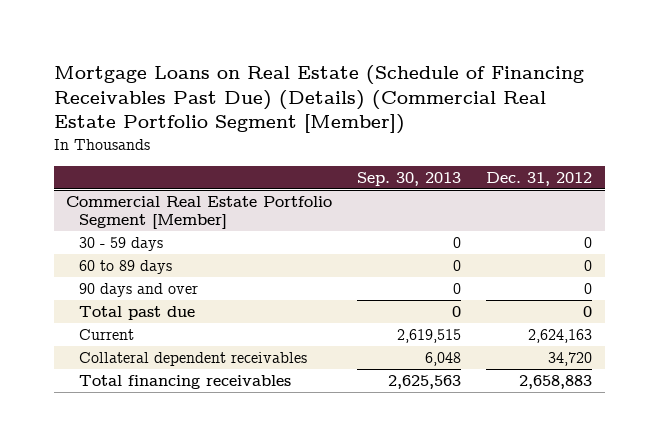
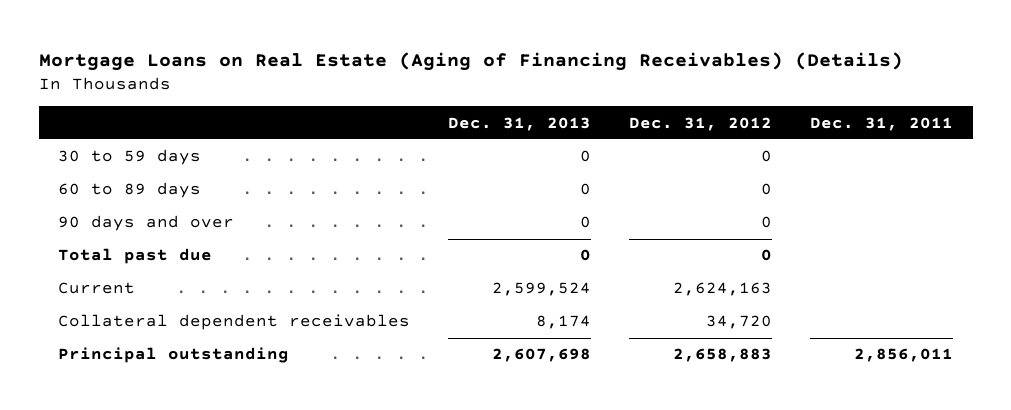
- Mortgage Loans on Real Estate (Schedule of Financing Receivables Past Due) (Details) (Commercial Real Estate Portfolio Segment [Member])
+ Mortgage Loans on Real Estate (Aging of Financing Receivables) (Details)
- | Sep. 30, 2013 | Dec. 31, 2012
+ | Dec. 31, 2013 | Dec. 31, 2012 | Dec. 31, 2011
- Commercial Real Estate Portfolio Segment [Member]
- 30 - 59 days | 0 | 0
+ 30 to 59 days | 0 | 0 |
- Total financing receivables | 2,625,563 | 2,658,883
+ Principal outstanding | 2,607,698 | 2,658,883 | 2,856,011

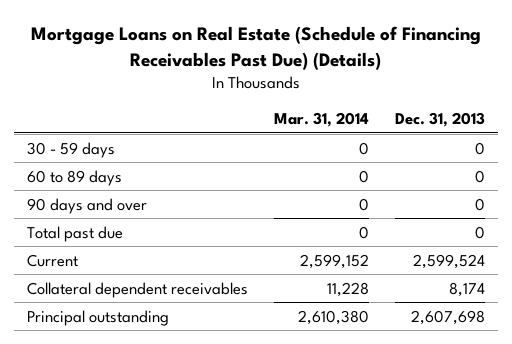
- Mortgage Loans on Real Estate (Aging of Financing Receivables) (Details)
+ Mortgage Loans on Real Estate (Schedule of Financing Receivables Past Due) (Details)
- | Dec. 31, 2013 | Dec. 31, 2012 | Dec. 31, 2011
+ | Mar. 31, 2014 | Dec. 31, 2013
- 30 to 59 days | 0 | 0 |
+ 30 - 59 days | 0 | 0

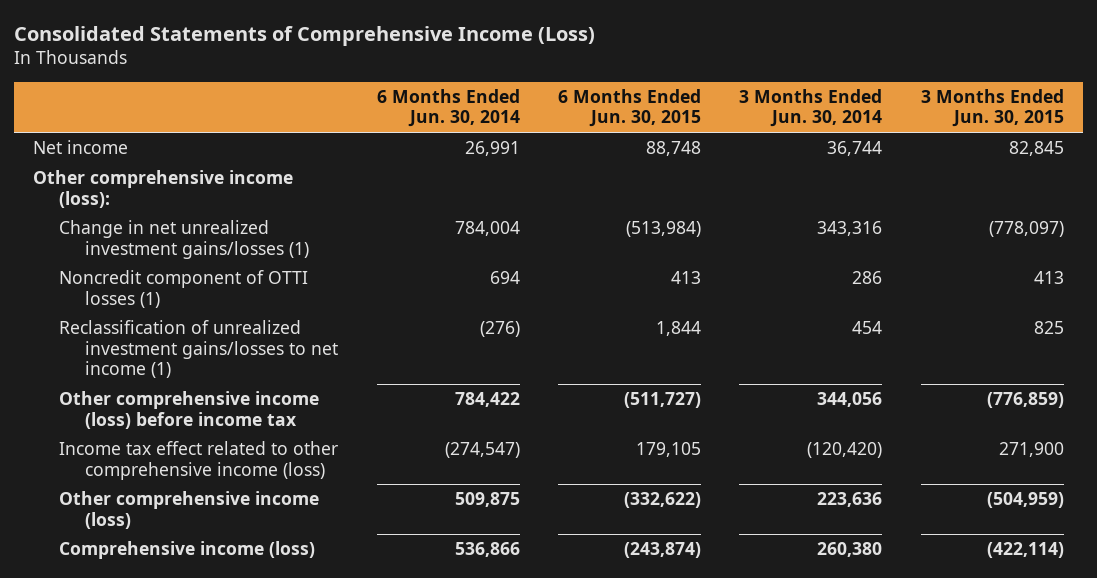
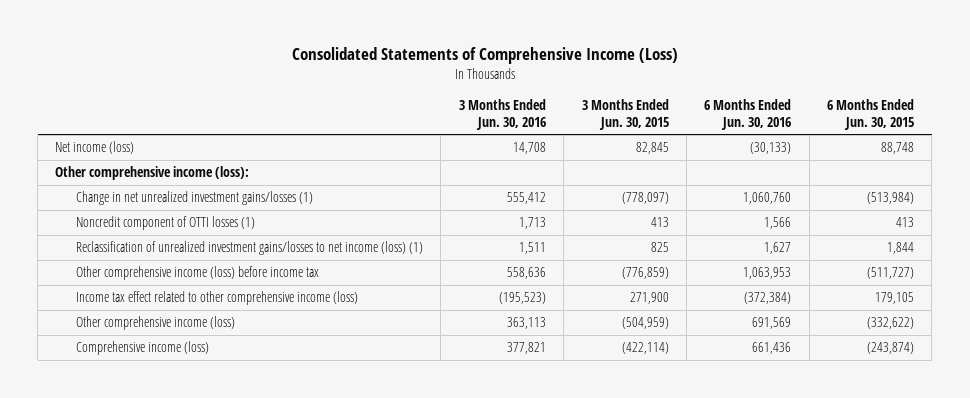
- | 6 Months Ended Jun. 30, 2014 | 6 Months Ended Jun. 30, 2015 | 3 Months Ended Jun. 30, 2014 | 3 Months Ended Jun. 30, 2015
+ | 3 Months Ended Jun. 30, 2016 | 3 Months Ended Jun. 30, 2015 | 6 Months Ended Jun. 30, 2016 | 6 Months Ended Jun. 30, 2015
- Net income | 26,991 | 88,748 | 36,744 | 82,845
+ Net income (loss) | 14,708 | 82,845 | (30,133) | 88,748
- Reclassification of unrealized investment gains/losses to net income (1) | (276) | 1,844 | 454 | 825
+ Reclassification of unrealized investment gains/losses to net income (loss) (1) | 1,511 | 825 | 1,627 | 1,844

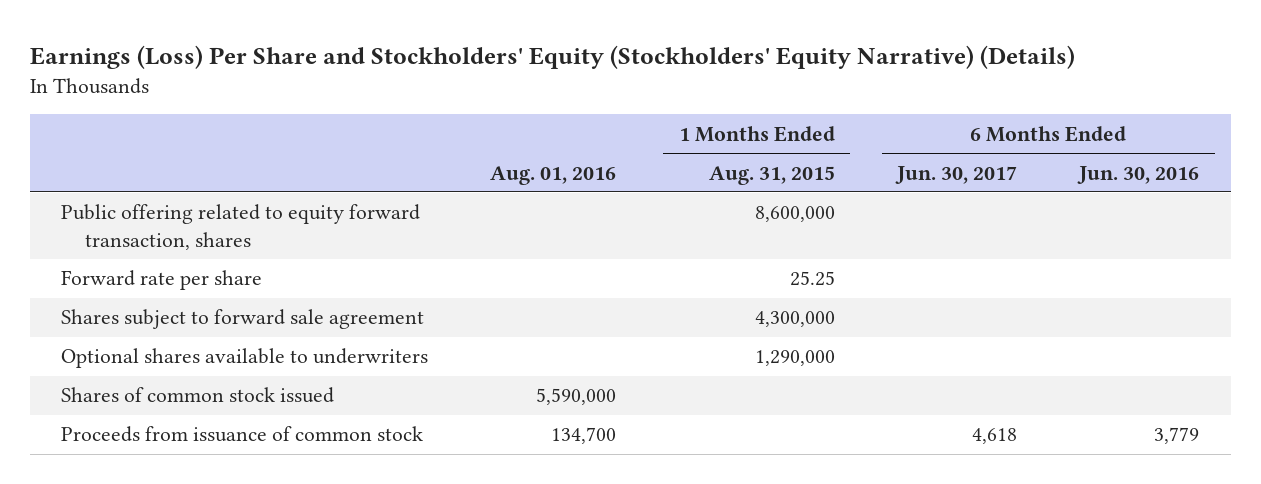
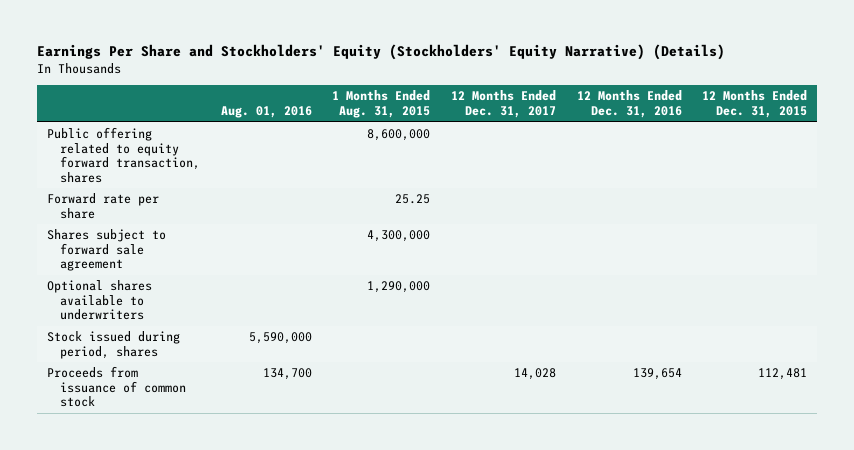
- Earnings (Loss) Per Share and Stockholders' Equity (Stockholders' Equity Narrative) (Details)
+ Earnings Per Share and Stockholders' Equity (Stockholders' Equity Narrative) (Details)
- | Aug. 01, 2016 | 1 Months Ended Aug. 31, 2015 | 6 Months Ended Jun. 30, 2017 | 6 Months Ended Jun. 30, 2016
+ | Aug. 01, 2016 | 1 Months Ended Aug. 31, 2015 | 12 Months Ended Dec. 31, 2017 | 12 Months Ended Dec. 31, 2016 | 12 Months Ended Dec. 31, 2015
- Shares of common stock issued | 5,590,000 | | |
+ Stock issued during period, shares | 5,590,000 | | | |

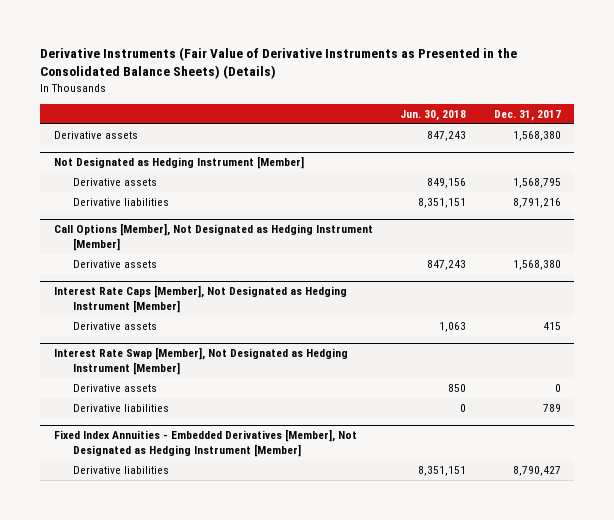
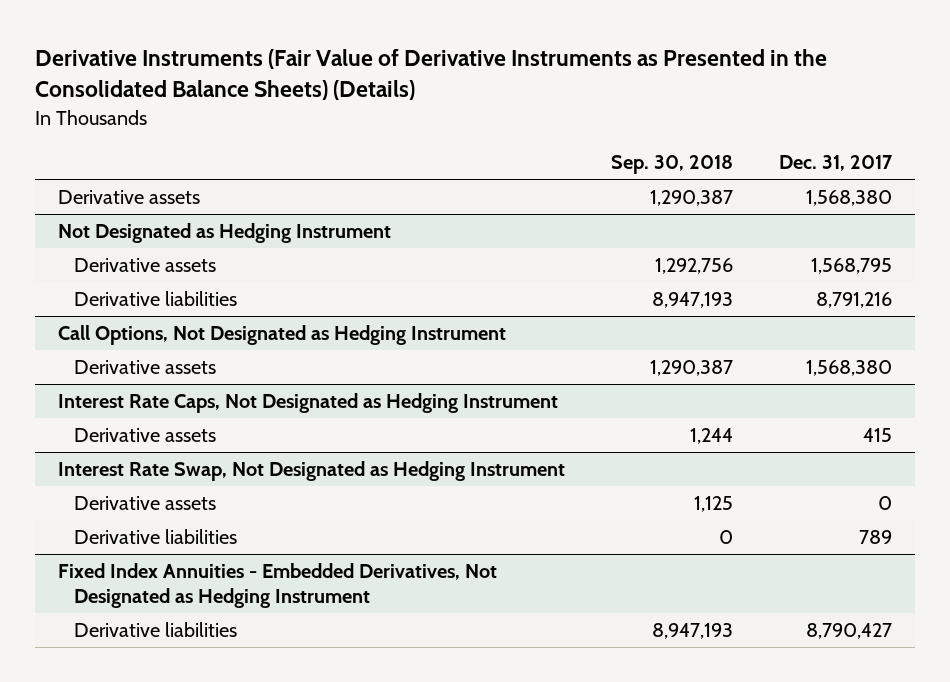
- | Jun. 30, 2018 | Dec. 31, 2017
+ | Sep. 30, 2018 | Dec. 31, 2017
- Not Designated as Hedging Instrument [Member]
+ Not Designated as Hedging Instrument
- Call Options [Member], Not Designated as Hedging Instrument [Member]
+ Call Options, Not Designated as Hedging Instrument
- Interest Rate Caps [Member], Not Designated as Hedging Instrument [Member]
+ Interest Rate Caps, Not Designated as Hedging Instrument
- Interest Rate Swap [Member], Not Designated as Hedging Instrument [Member]
+ Interest Rate Swap, Not Designated as Hedging Instrument
- Fixed Index Annuities - Embedded Derivatives [Member], Not Designated as Hedging Instrument [Member]
+ Fixed Index Annuities - Embedded Derivatives, Not Designated as Hedging Instrument

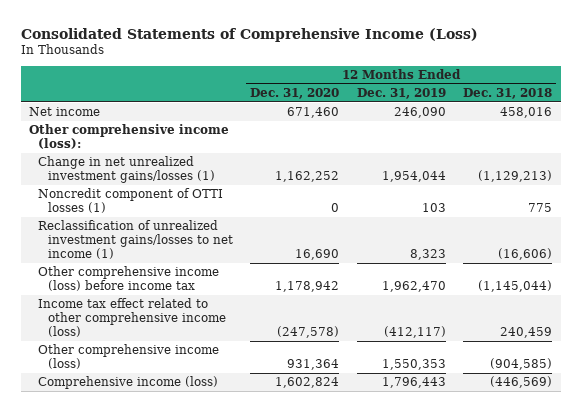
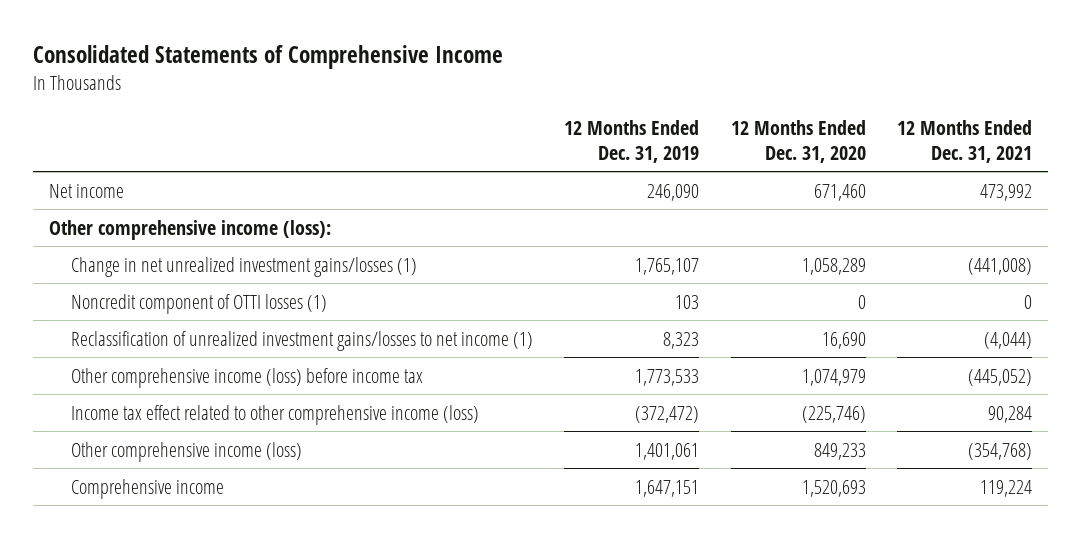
- Consolidated Statements of Comprehensive Income (Loss)
+ Consolidated Statements of Comprehensive Income
- | 12 Months Ended Dec. 31, 2020 | 12 Months Ended Dec. 31, 2019 | 12 Months Ended Dec. 31, 2018
+ | 12 Months Ended Dec. 31, 2019 | 12 Months Ended Dec. 31, 2020 | 12 Months Ended Dec. 31, 2021
- Change in net unrealized investment gains/losses (1) | 1,162,252 | 1,954,044 | (1,129,213)
+ Change in net unrealized investment gains/losses (1) | 1,765,107 | 1,058,289 | (441,008)
- Other comprehensive income (loss) before income tax | 1,178,942 | 1,962,470 | (1,145,044)
- Income tax effect related to other comprehensive income (loss) | (247,578) | (412,117) | 240,459
- Other comprehensive income (loss) | 931,364 | 1,550,353 | (904,585)
- Comprehensive income (loss) | 1,602,824 | 1,796,443 | (446,569)
+ Other comprehensive income (loss) before income tax | 1,773,533 | 1,074,979 | (445,052)
+ Income tax effect related to other comprehensive income (loss) | (372,472) | (225,746) | 90,284
+ Other comprehensive income (loss) | 1,401,061 | 849,233 | (354,768)
+ Comprehensive income | 1,647,151 | 1,520,693 | 119,224

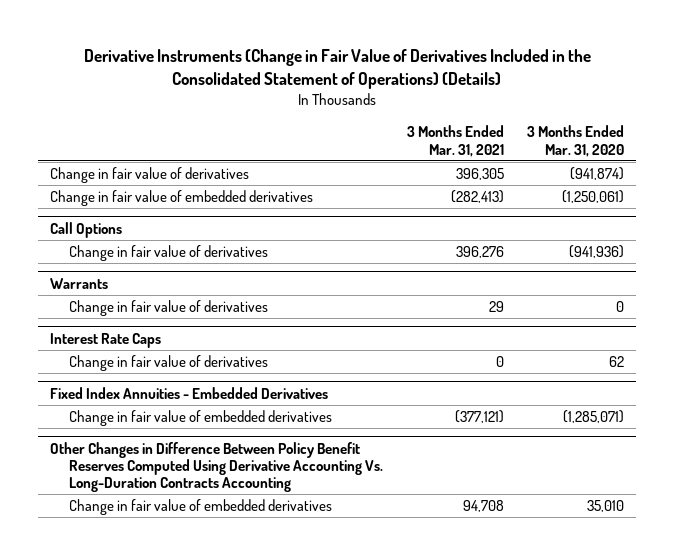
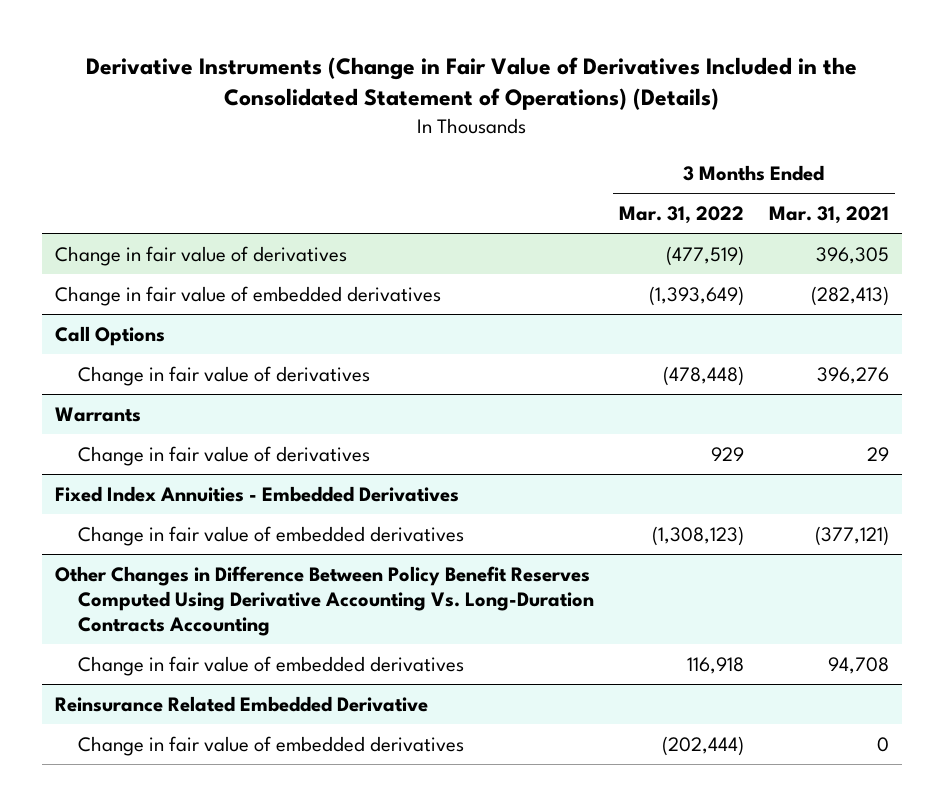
- | 3 Months Ended Mar. 31, 2021 | 3 Months Ended Mar. 31, 2020
+ | 3 Months Ended Mar. 31, 2022 | 3 Months Ended Mar. 31, 2021
- Interest Rate Caps
- Change in fair value of derivatives | 0 | 62
+ Reinsurance Related Embedded Derivative
+ Change in fair value of embedded derivatives | (202,444) | 0

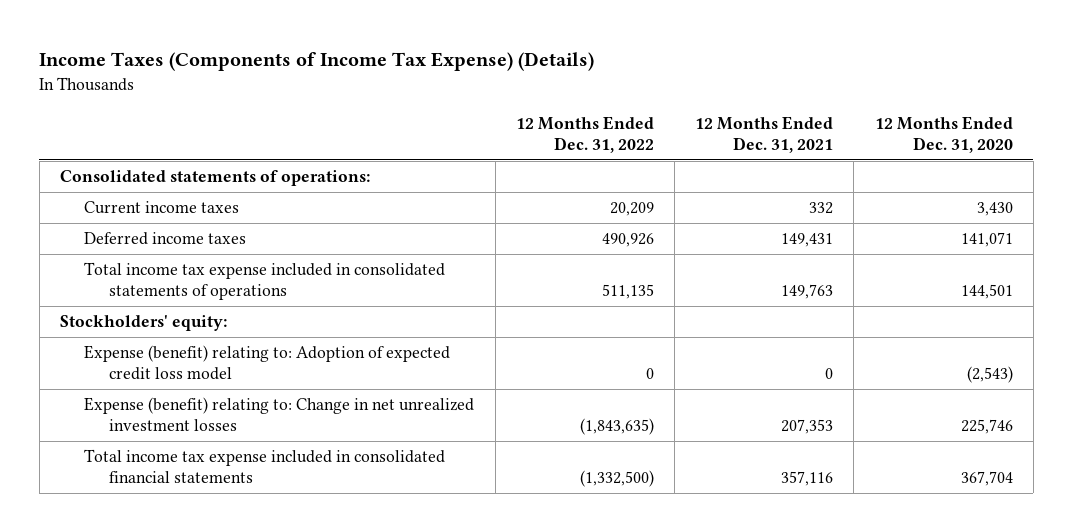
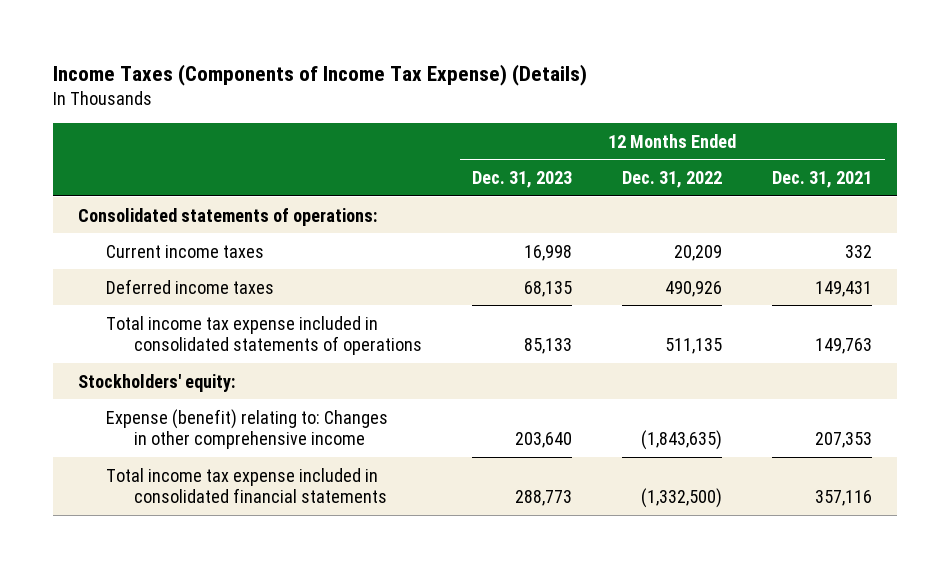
- | 12 Months Ended Dec. 31, 2022 | 12 Months Ended Dec. 31, 2021 | 12 Months Ended Dec. 31, 2020
+ | 12 Months Ended Dec. 31, 2023 | 12 Months Ended Dec. 31, 2022 | 12 Months Ended Dec. 31, 2021
- Expense (benefit) relating to: Adoption of expected credit loss model | 0 | 0 | (2,543)
- Expense (benefit) relating to: Change in net unrealized investment losses | (1,843,635) | 207,353 | 225,746
+ Expense (benefit) relating to: Changes in other comprehensive income | 203,640 | (1,843,635) | 207,353

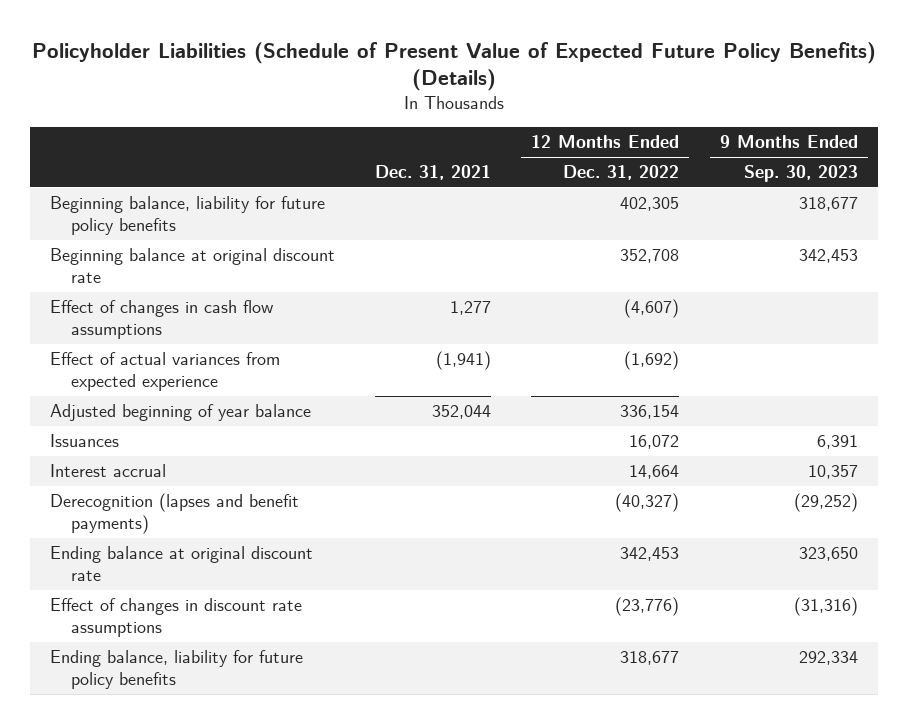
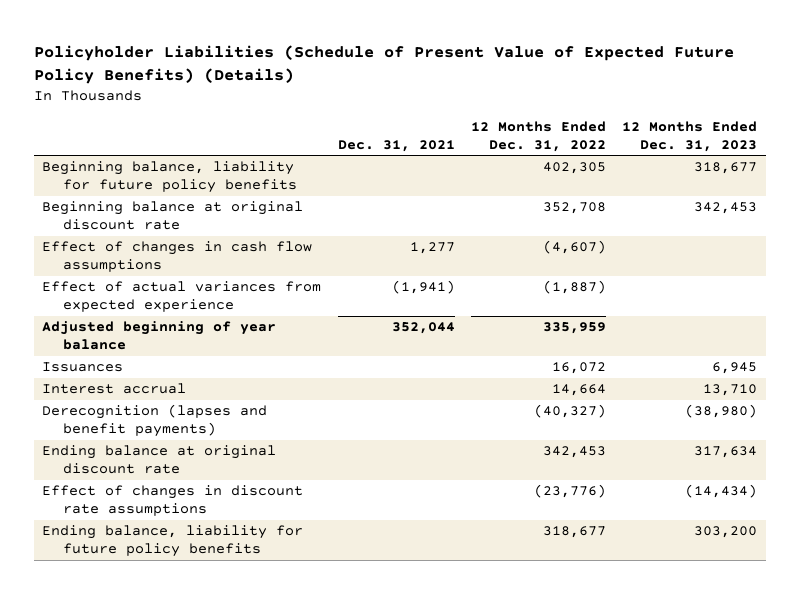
- | Dec. 31, 2021 | 12 Months Ended Dec. 31, 2022 | 9 Months Ended Sep. 30, 2023
+ | Dec. 31, 2021 | 12 Months Ended Dec. 31, 2022 | 12 Months Ended Dec. 31, 2023
- Effect of actual variances from expected experience | (1,941) | (1,692) |
- Adjusted beginning of year balance | 352,044 | 336,154 |
+ Effect of actual variances from expected experience | (1,941) | (1,887) |
+ Adjusted beginning of year balance | 352,044 | 335,959 |

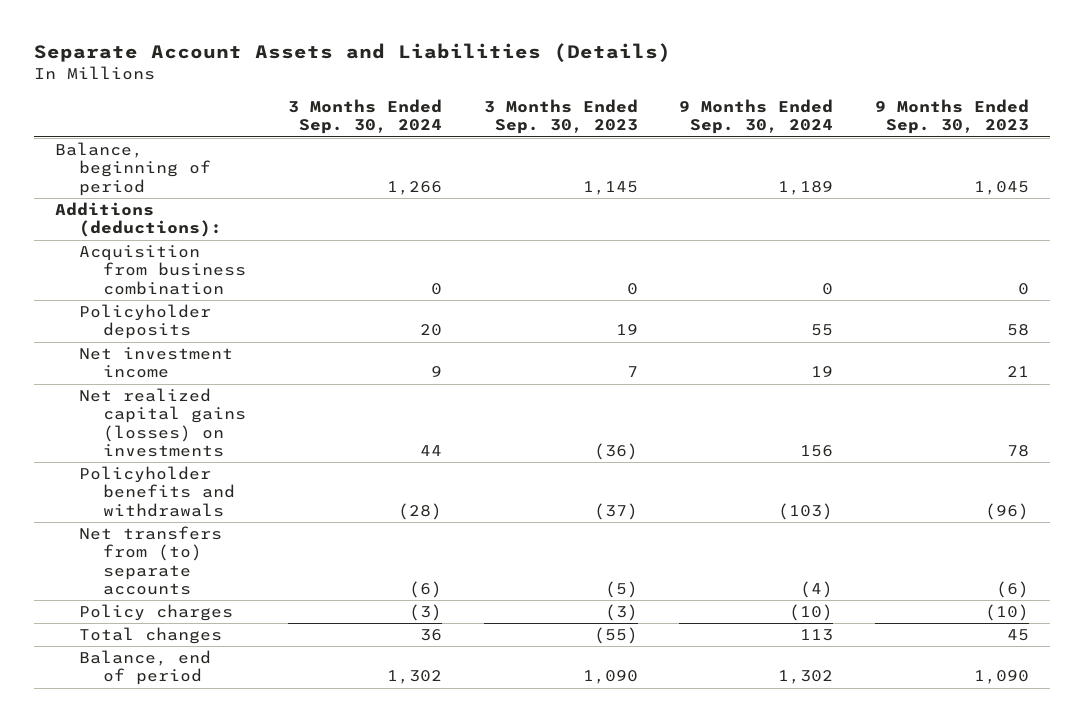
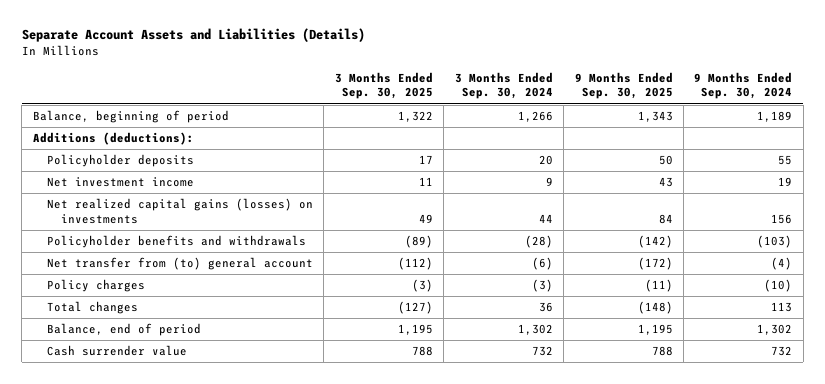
- | 3 Months Ended Sep. 30, 2024 | 3 Months Ended Sep. 30, 2023 | 9 Months Ended Sep. 30, 2024 | 9 Months Ended Sep. 30, 2023
+ | 3 Months Ended Sep. 30, 2025 | 3 Months Ended Sep. 30, 2024 | 9 Months Ended Sep. 30, 2025 | 9 Months Ended Sep. 30, 2024
- Acquisition from business combination | 0 | 0 | 0 | 0
- Net transfers from (to) separate accounts | (6) | (5) | (4) | (6)
+ Net transfer from (to) general account | (112) | (6) | (172) | (4)
+ Cash surrender value | 788 | 732 | 788 | 732

